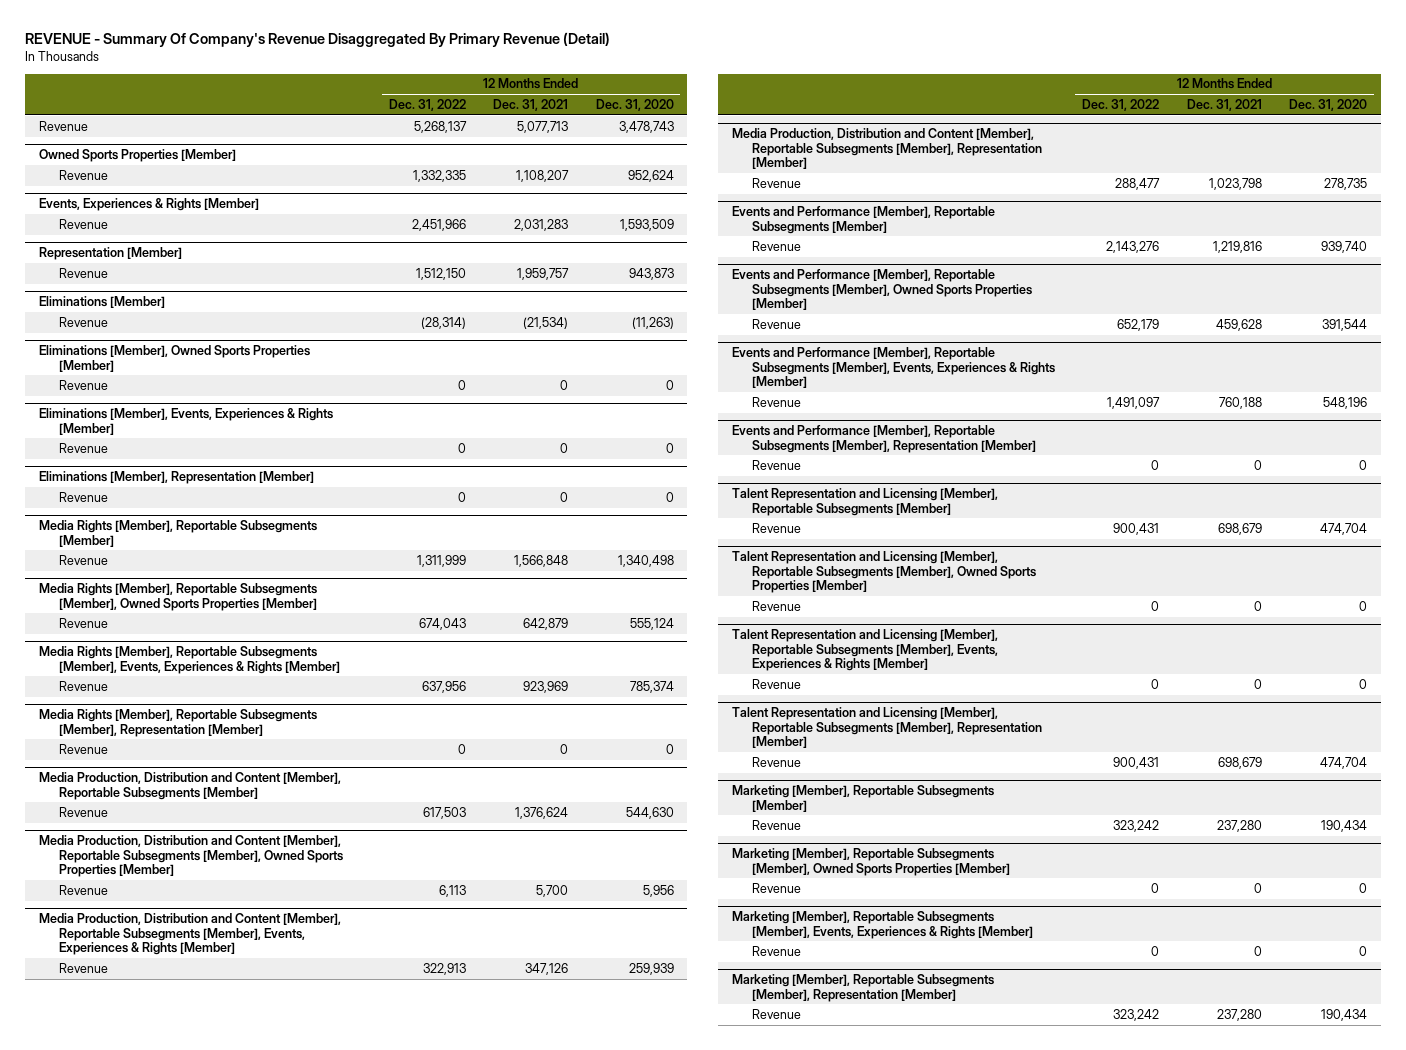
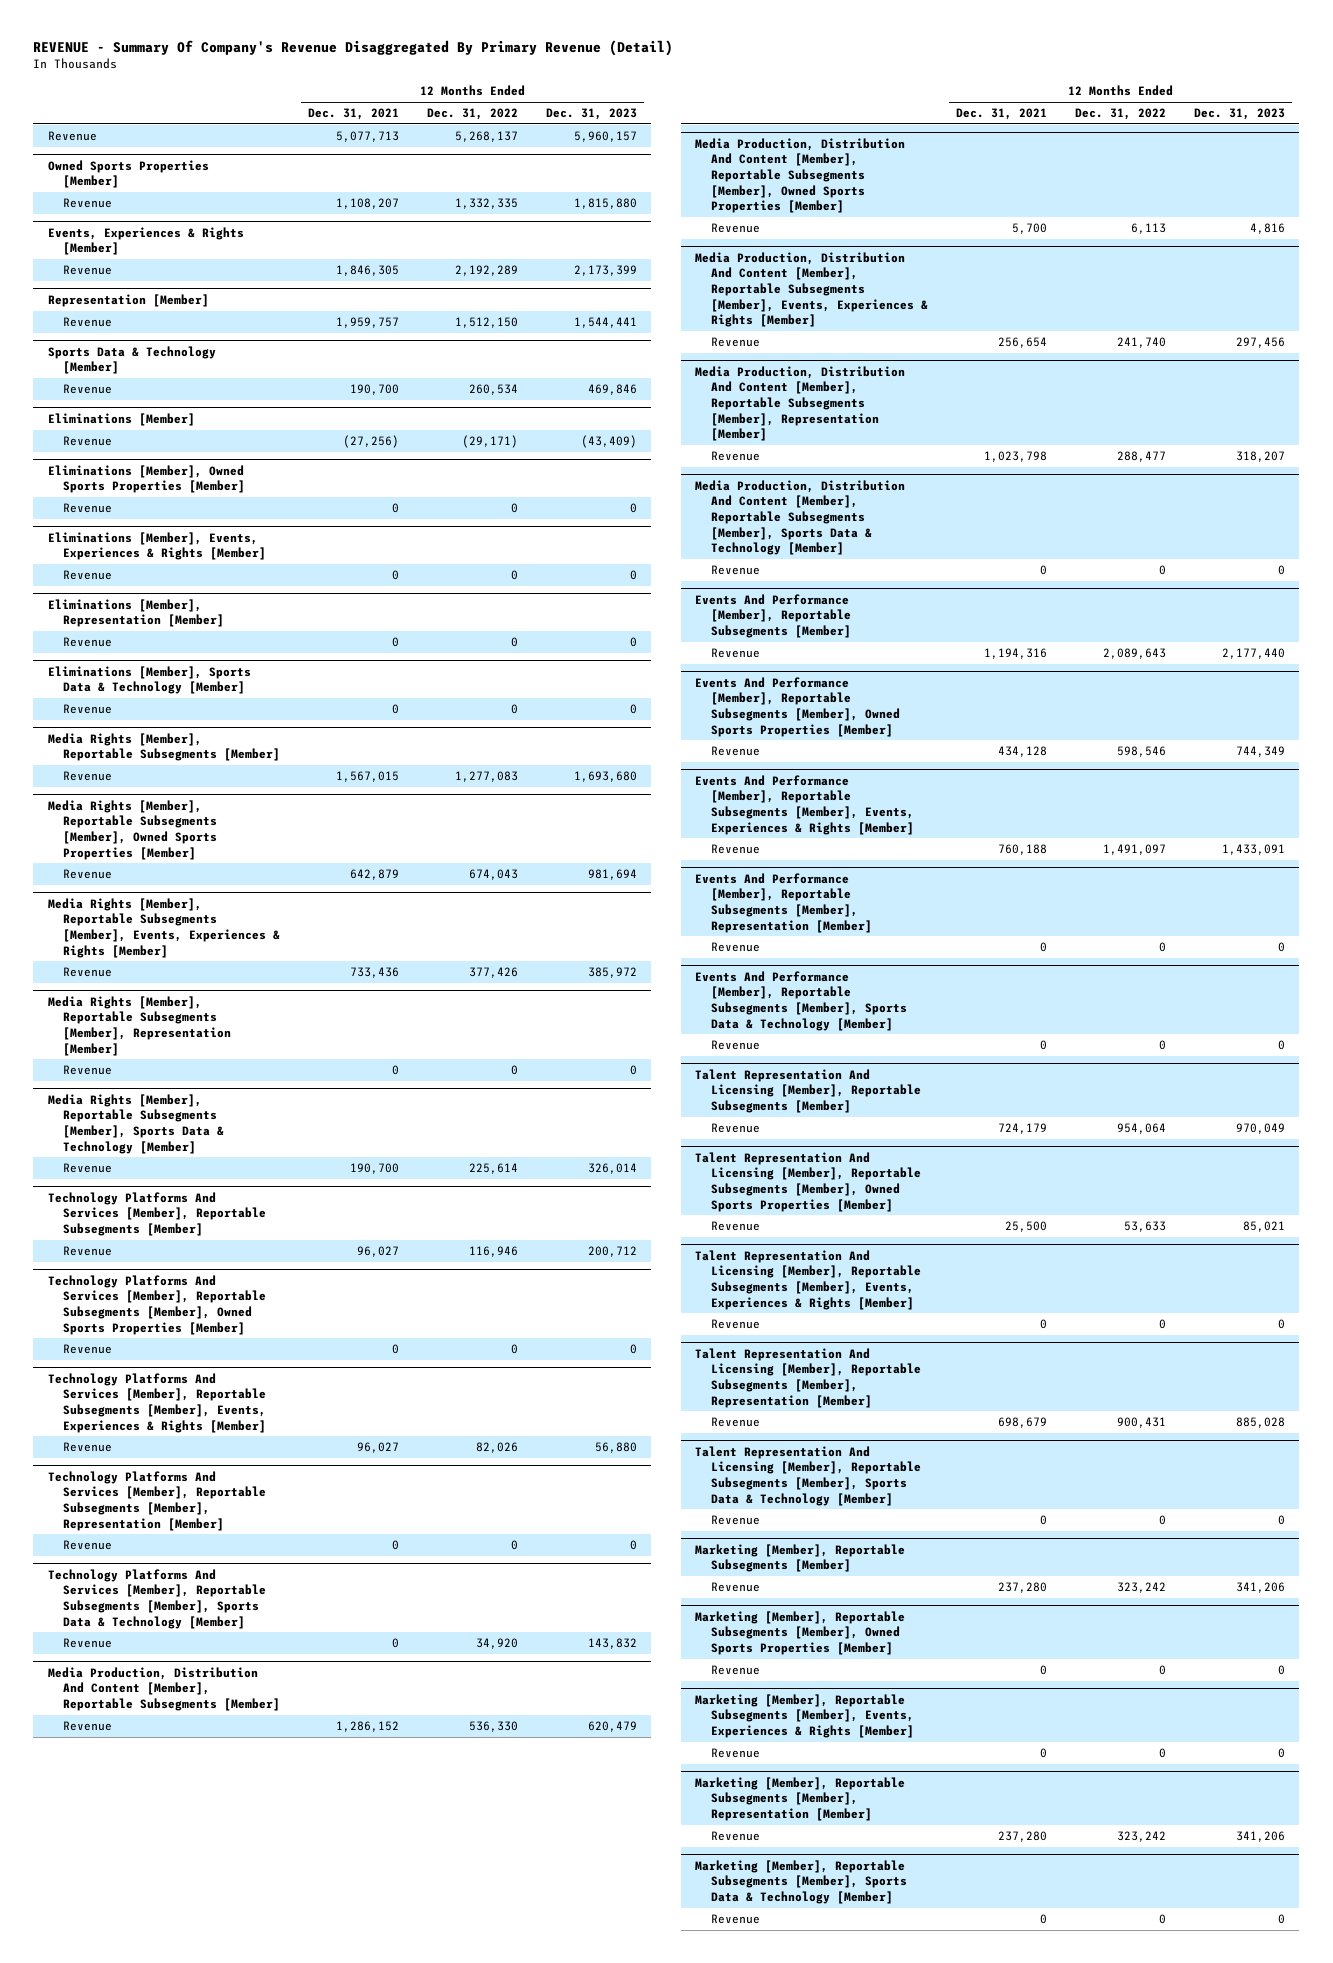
- | 12 Months Ended Dec. 31, 2022 | 12 Months Ended Dec. 31, 2021 | 12 Months Ended Dec. 31, 2020
+ | 12 Months Ended Dec. 31, 2021 | 12 Months Ended Dec. 31, 2022 | 12 Months Ended Dec. 31, 2023
@ Events, Experiences & Rights [Member]
- Revenue | 2,451,966 | 2,031,283 | 1,593,509
+ Revenue | 1,846,305 | 2,192,289 | 2,173,399
+ Sports Data & Technology [Member]
+ Revenue | 190,700 | 260,534 | 469,846
@ Eliminations [Member]
- Revenue | (28,314) | (21,534) | (11,263)
+ Revenue | (27,256) | (29,171) | (43,409)
+ Eliminations [Member], Sports Data & Technology [Member]
+ Revenue | 0 | 0 | 0
@ Media Rights [Member], Reportable Subsegments [Member]
- Revenue | 1,311,999 | 1,566,848 | 1,340,498
+ Revenue | 1,567,015 | 1,277,083 | 1,693,680
@ Media Rights [Member], Reportable Subsegments [Member], Events, Experiences & Rights [Member]
- Revenue | 637,956 | 923,969 | 785,374
+ Revenue | 733,436 | 377,426 | 385,972
- Media Production, Distribution and Content [Member], Reportable Subsegments [Member]
- Revenue | 617,503 | 1,376,624 | 544,630
- Media Production, Distribution and Content [Member], Reportable Subsegments [Member], Owned Sports Properties [Member]
+ Media Rights [Member], Reportable Subsegments [Member], Sports Data & Technology [Member]
+ Revenue | 190,700 | 225,614 | 326,014
+ Technology Platforms And Services [Member], Reportable Subsegments [Member]
+ Revenue | 96,027 | 116,946 | 200,712
+ Technology Platforms And Services [Member], Reportable Subsegments [Member], Owned Sports Properties [Member]
+ Revenue | 0 | 0 | 0
+ Technology Platforms And Services [Member], Reportable Subsegments [Member], Events, Experiences & Rights [Member]
+ Revenue | 96,027 | 82,026 | 56,880
+ Technology Platforms And Services [Member], Reportable Subsegments [Member], Representation [Member]
+ Revenue | 0 | 0 | 0
+ Technology Platforms And Services [Member], Reportable Subsegments [Member], Sports Data & Technology [Member]
+ Revenue | 0 | 34,920 | 143,832
+ Media Production, Distribution And Content [Member], Reportable Subsegments [Member]
+ Revenue | 1,286,152 | 536,330 | 620,479
+ Media Production, Distribution And Content [Member], Reportable Subsegments [Member], Owned Sports Properties [Member]
- Media Production, Distribution and Content [Member], Reportable Subsegments [Member], Events, Experiences & Rights [Member]
- Revenue | 322,913 | 347,126 | 259,939
- Media Production, Distribution and Content [Member], Reportable Subsegments [Member], Representation [Member]
+ Media Production, Distribution And Content [Member], Reportable Subsegments [Member], Events, Experiences & Rights [Member]
+ Revenue | 256,654 | 241,740 | 297,456
+ Media Production, Distribution And Content [Member], Reportable Subsegments [Member], Representation [Member]
- Events and Performance [Member], Reportable Subsegments [Member]
- Revenue | 2,143,276 | 1,219,816 | 939,740
- Events and Performance [Member], Reportable Subsegments [Member], Owned Sports Properties [Member]
- Revenue | 652,179 | 459,628 | 391,544
- Events and Performance [Member], Reportable Subsegments [Member], Events, Experiences & Rights [Member]
+ Media Production, Distribution And Content [Member], Reportable Subsegments [Member], Sports Data & Technology [Member]
+ Revenue | 0 | 0 | 0
+ Events And Performance [Member], Reportable Subsegments [Member]
+ Revenue | 1,194,316 | 2,089,643 | 2,177,440
+ Events And Performance [Member], Reportable Subsegments [Member], Owned Sports Properties [Member]
+ Revenue | 434,128 | 598,546 | 744,349
+ Events And Performance [Member], Reportable Subsegments [Member], Events, Experiences & Rights [Member]
- Events and Performance [Member], Reportable Subsegments [Member], Representation [Member]
+ Events And Performance [Member], Reportable Subsegments [Member], Representation [Member]
- Talent Representation and Licensing [Member], Reportable Subsegments [Member]
- Revenue | 900,431 | 698,679 | 474,704
- Talent Representation and Licensing [Member], Reportable Subsegments [Member], Owned Sports Properties [Member]
+ Events And Performance [Member], Reportable Subsegments [Member], Sports Data & Technology [Member]
- Talent Representation and Licensing [Member], Reportable Subsegments [Member], Events, Experiences & Rights [Member]
+ Talent Representation And Licensing [Member], Reportable Subsegments [Member]
+ Revenue | 724,179 | 954,064 | 970,049
+ Talent Representation And Licensing [Member], Reportable Subsegments [Member], Owned Sports Properties [Member]
+ Revenue | 25,500 | 53,633 | 85,021
+ Talent Representation And Licensing [Member], Reportable Subsegments [Member], Events, Experiences & Rights [Member]
- Talent Representation and Licensing [Member], Reportable Subsegments [Member], Representation [Member]
+ Talent Representation And Licensing [Member], Reportable Subsegments [Member], Representation [Member]
+ Talent Representation And Licensing [Member], Reportable Subsegments [Member], Sports Data & Technology [Member]
+ Revenue | 0 | 0 | 0
+ Marketing [Member], Reportable Subsegments [Member], Sports Data & Technology [Member]
+ Revenue | 0 | 0 | 0

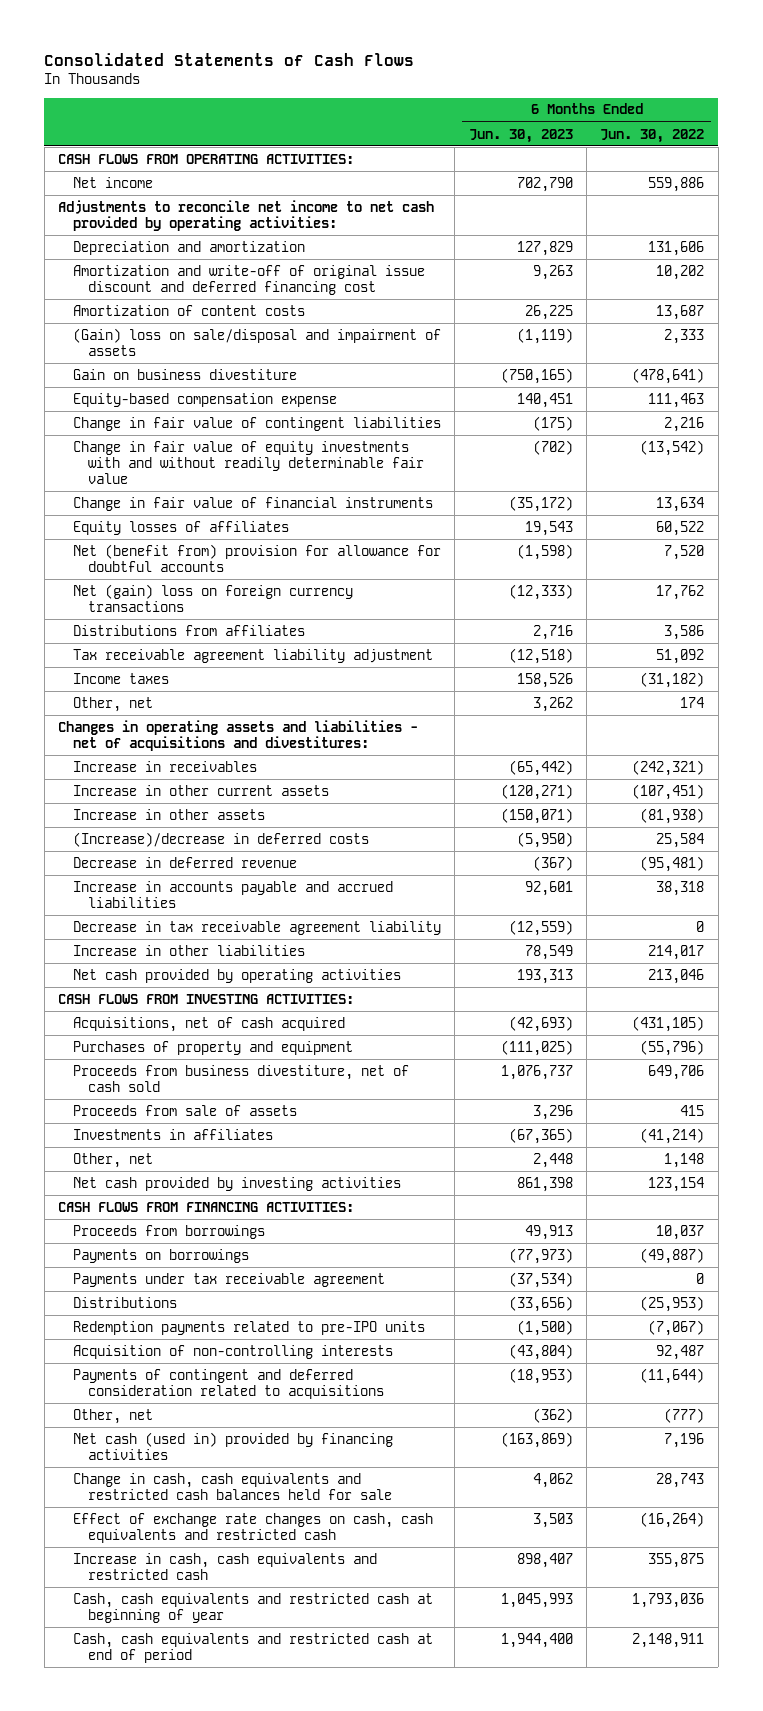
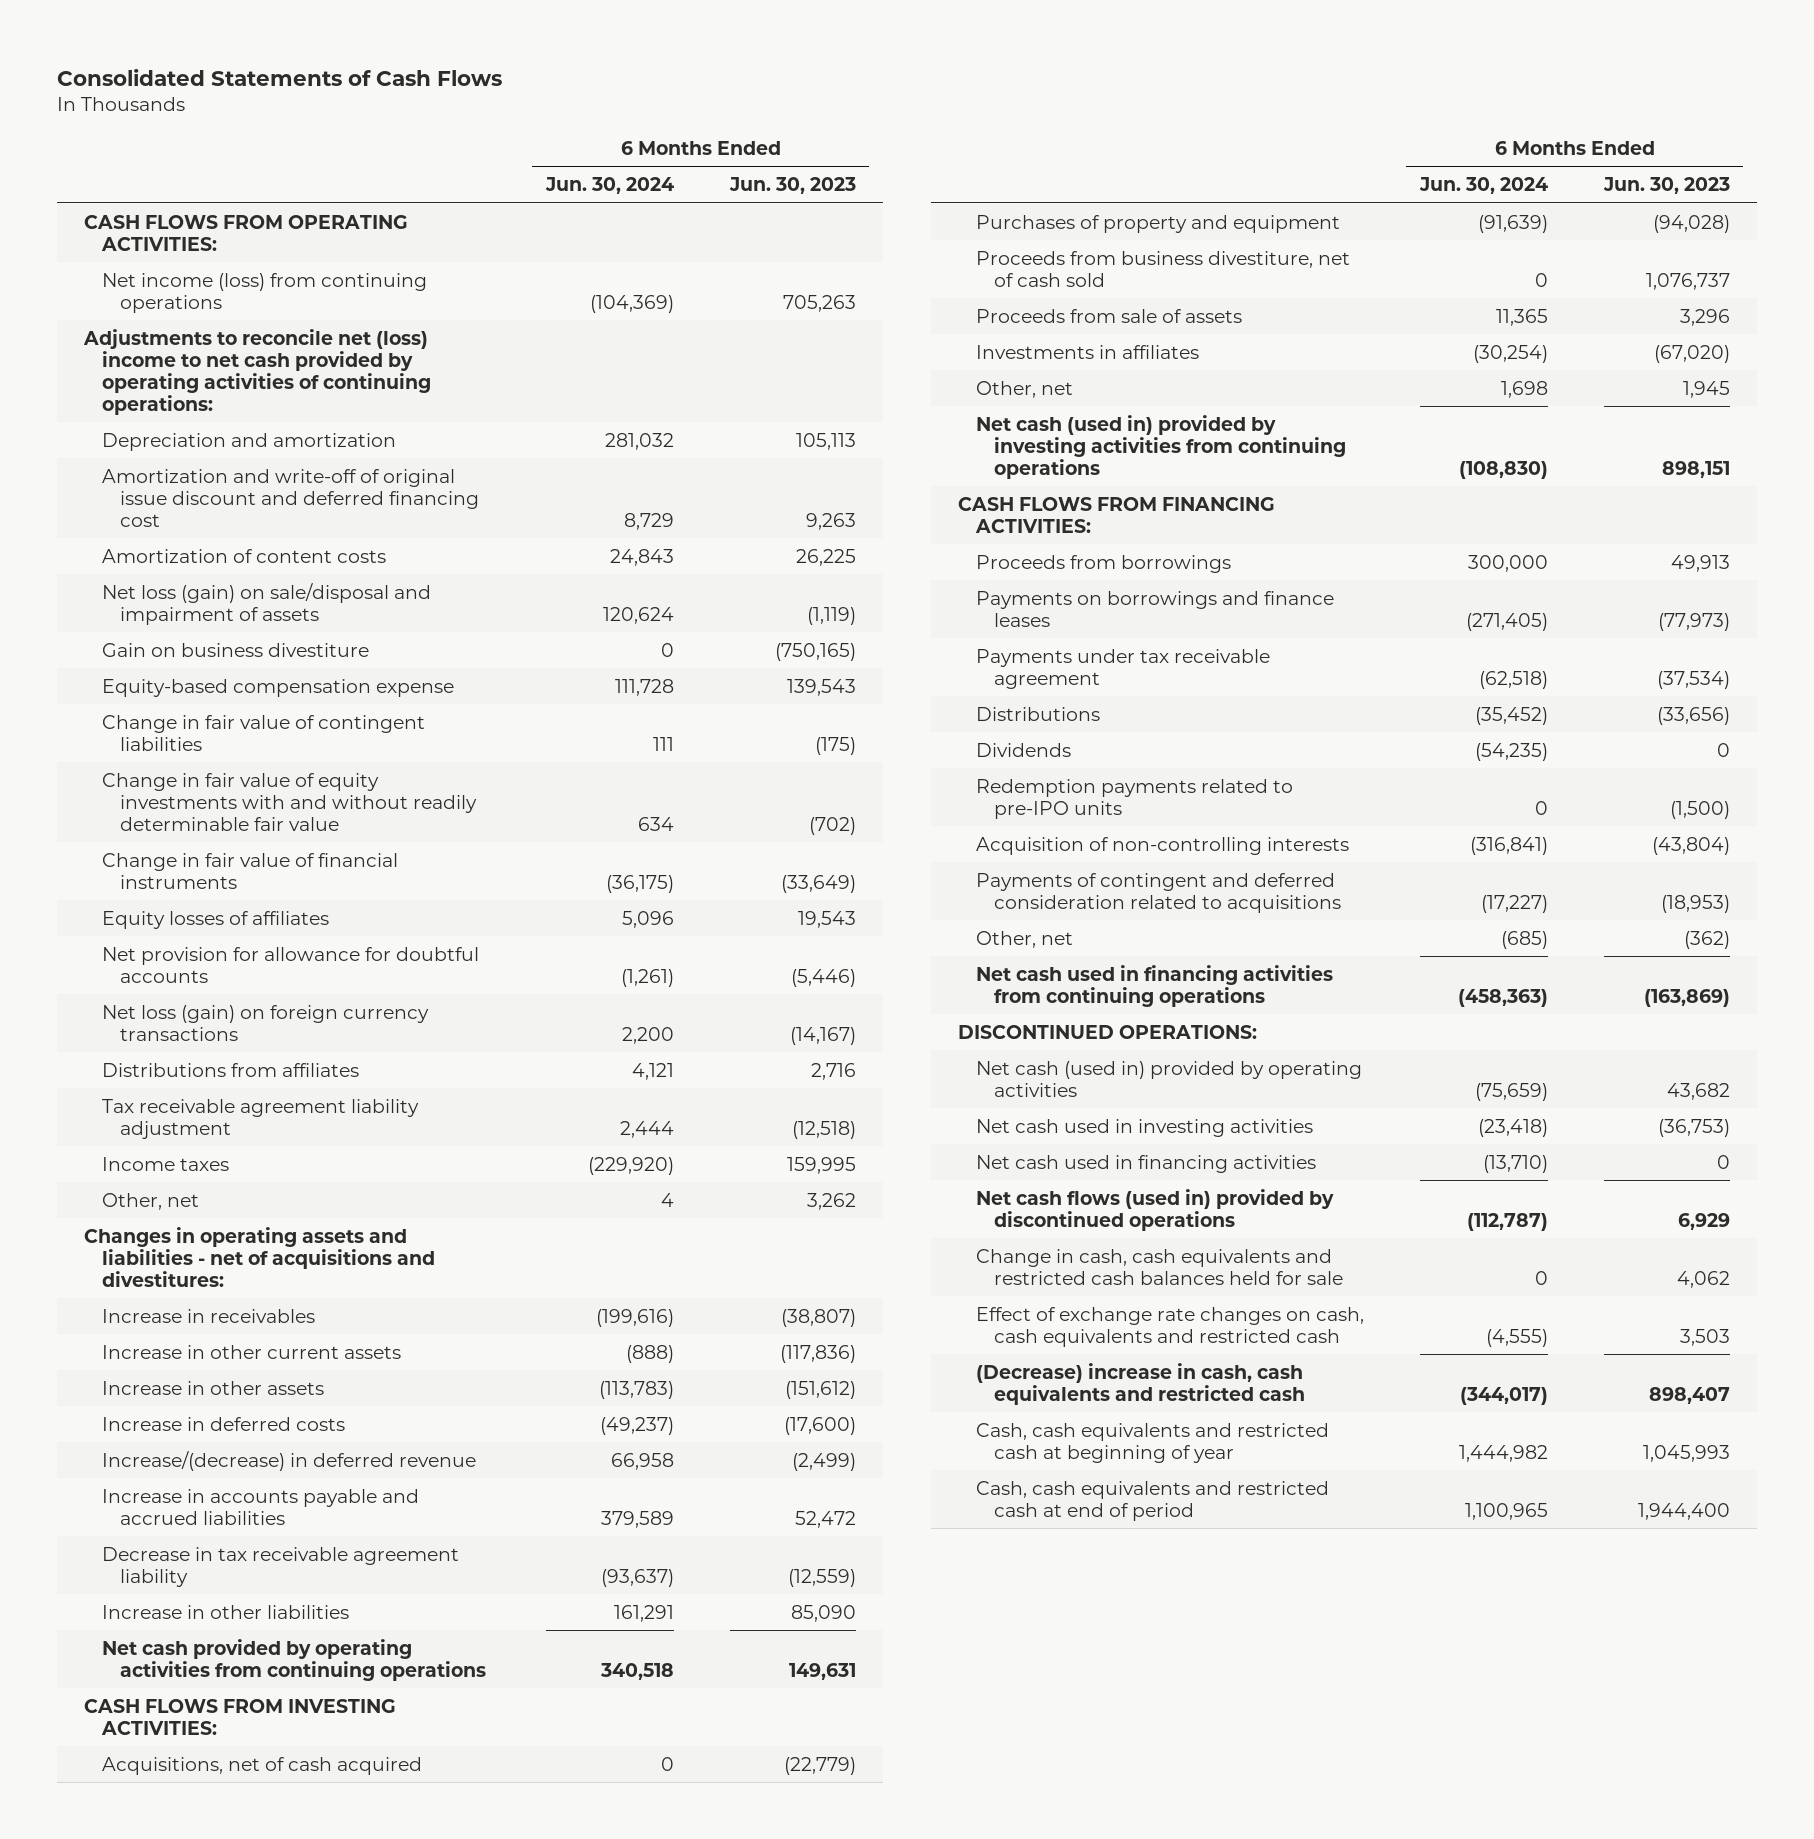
- | 6 Months Ended Jun. 30, 2023 | 6 Months Ended Jun. 30, 2022
+ | 6 Months Ended Jun. 30, 2024 | 6 Months Ended Jun. 30, 2023
- Net income | 702,790 | 559,886
- Adjustments to reconcile net income to net cash provided by operating activities:
- Depreciation and amortization | 127,829 | 131,606
+ Net income (loss) from continuing operations | (104,369) | 705,263
+ Adjustments to reconcile net (loss) income to net cash provided by operating activities of continuing operations:
+ Depreciation and amortization | 281,032 | 105,113
- (Gain) loss on sale/disposal and impairment of assets | (1,119) | 2,333
+ Net loss (gain) on sale/disposal and impairment of assets | 120,624 | (1,119)
- Equity-based compensation expense | 140,451 | 111,463
+ Equity-based compensation expense | 111,728 | 139,543
- Change in fair value of financial instruments | (35,172) | 13,634
+ Change in fair value of financial instruments | (36,175) | (33,649)
- Net (benefit from) provision for allowance for doubtful accounts | (1,598) | 7,520
- Net (gain) loss on foreign currency transactions | (12,333) | 17,762
+ Net provision for allowance for doubtful accounts | (1,261) | (5,446)
+ Net loss (gain) on foreign currency transactions | 2,200 | (14,167)
- Income taxes | 158,526 | (31,182)
+ Income taxes | (229,920) | 159,995
- Increase in receivables | (65,442) | (242,321)
- Increase in other current assets | (120,271) | (107,451)
- Increase in other assets | (150,071) | (81,938)
- (Increase)/decrease in deferred costs | (5,950) | 25,584
- Decrease in deferred revenue | (367) | (95,481)
- Increase in accounts payable and accrued liabilities | 92,601 | 38,318
+ Increase in receivables | (199,616) | (38,807)
+ Increase in other current assets | (888) | (117,836)
+ Increase in other assets | (113,783) | (151,612)
+ Increase in deferred costs | (49,237) | (17,600)
+ Increase/(decrease) in deferred revenue | 66,958 | (2,499)
+ Increase in accounts payable and accrued liabilities | 379,589 | 52,472
- Increase in other liabilities | 78,549 | 214,017
- Net cash provided by operating activities | 193,313 | 213,046
+ Increase in other liabilities | 161,291 | 85,090
+ Net cash provided by operating activities from continuing operations | 340,518 | 149,631
- Acquisitions, net of cash acquired | (42,693) | (431,105)
- Purchases of property and equipment | (111,025) | (55,796)
+ Acquisitions, net of cash acquired | 0 | (22,779)
+ Purchases of property and equipment | (91,639) | (94,028)
- Investments in affiliates | (67,365) | (41,214)
- Other, net | 2,448 | 1,148
- Net cash provided by investing activities | 861,398 | 123,154
+ Investments in affiliates | (30,254) | (67,020)
+ Other, net | 1,698 | 1,945
+ Net cash (used in) provided by investing activities from continuing operations | (108,830) | 898,151
- Payments on borrowings | (77,973) | (49,887)
+ Payments on borrowings and finance leases | (271,405) | (77,973)
+ Dividends | (54,235) | 0
- Net cash (used in) provided by financing activities | (163,869) | 7,196
+ Net cash used in financing activities from continuing operations | (458,363) | (163,869)
+ DISCONTINUED OPERATIONS:
+ Net cash (used in) provided by operating activities | (75,659) | 43,682
+ Net cash used in investing activities | (23,418) | (36,753)
+ Net cash used in financing activities | (13,710) | 0
+ Net cash flows (used in) provided by discontinued operations | (112,787) | 6,929
- Increase in cash, cash equivalents and restricted cash | 898,407 | 355,875
+ (Decrease) increase in cash, cash equivalents and restricted cash | (344,017) | 898,407

